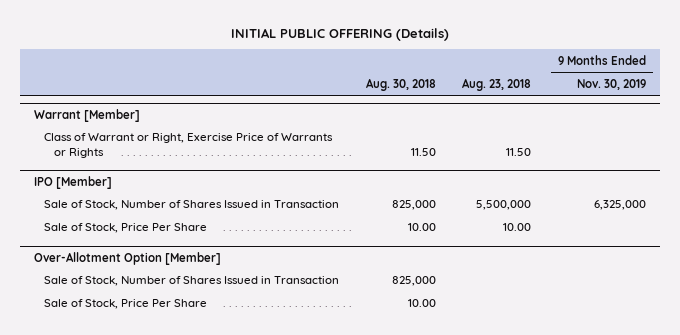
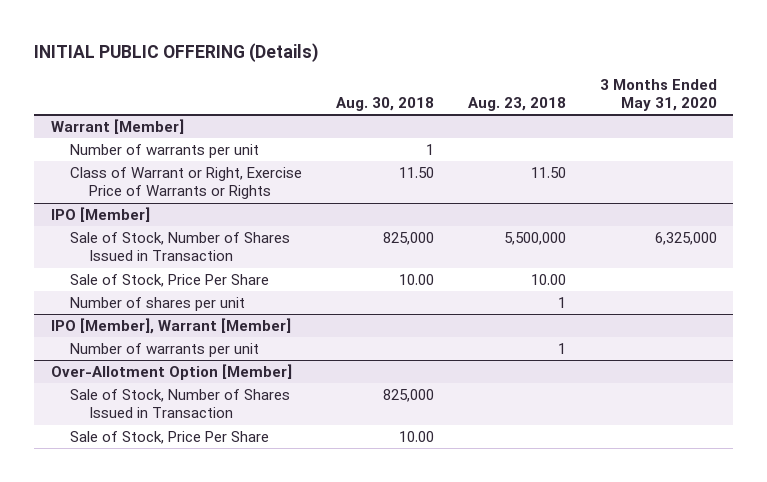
- | Aug. 30, 2018 | Aug. 23, 2018 | 9 Months Ended Nov. 30, 2019
+ | Aug. 30, 2018 | Aug. 23, 2018 | 3 Months Ended May 31, 2020
@ Warrant [Member]
+ Number of warrants per unit | 1 | |
@ IPO [Member]
+ Number of shares per unit | | 1 |
+ IPO [Member], Warrant [Member]
+ Number of warrants per unit | | 1 |

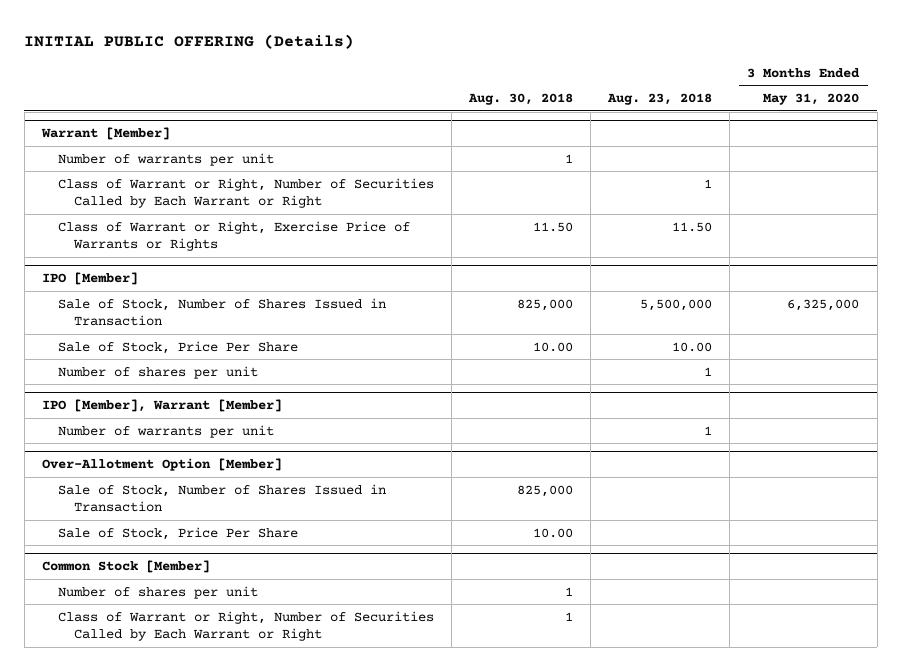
@ Warrant [Member]
+ Class of Warrant or Right, Number of Securities Called by Each Warrant or Right | | 1 |
+ Common Stock [Member]
+ Number of shares per unit | 1 | |
+ Class of Warrant or Right, Number of Securities Called by Each Warrant or Right | 1 | |

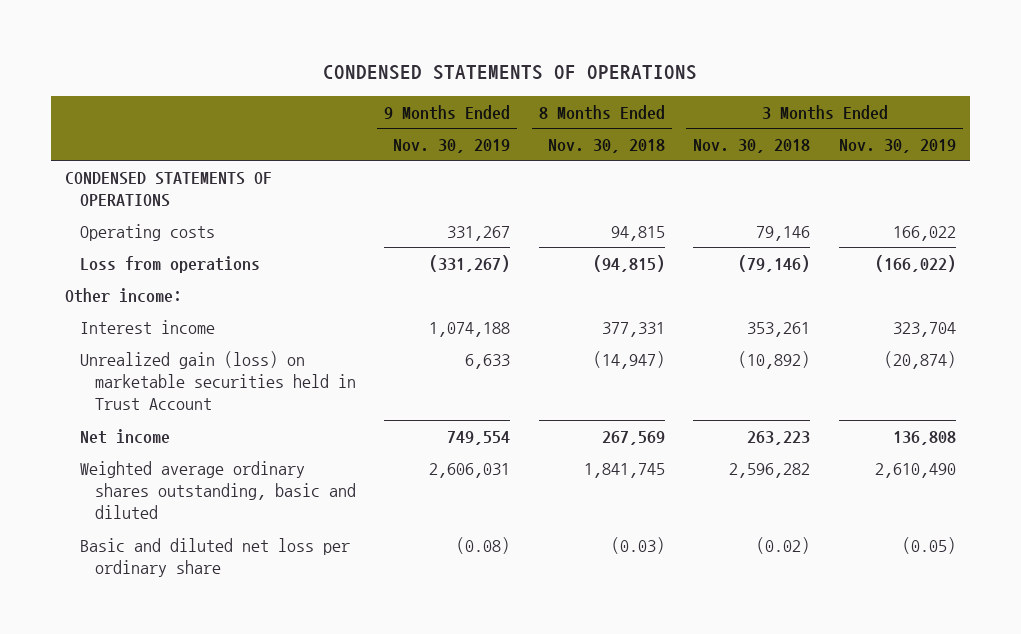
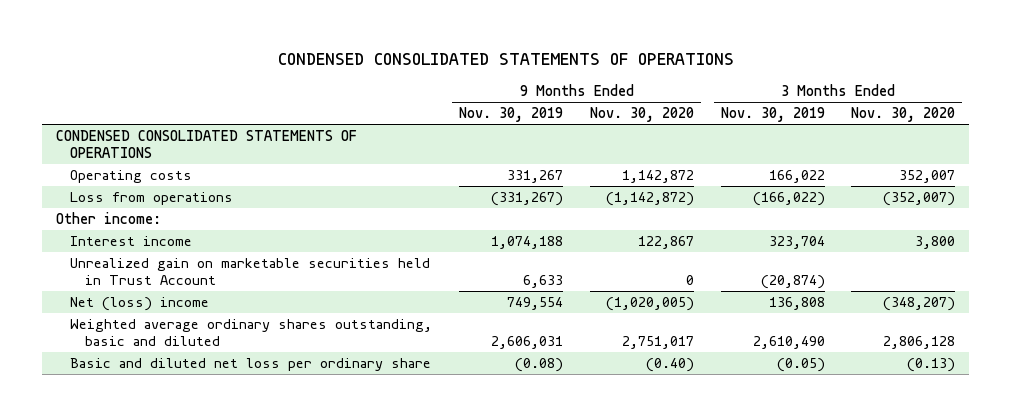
- CONDENSED STATEMENTS OF OPERATIONS
+ CONDENSED CONSOLIDATED STATEMENTS OF OPERATIONS
- | 9 Months Ended Nov. 30, 2019 | 8 Months Ended Nov. 30, 2018 | 3 Months Ended Nov. 30, 2018 | 3 Months Ended Nov. 30, 2019
+ | 9 Months Ended Nov. 30, 2019 | 9 Months Ended Nov. 30, 2020 | 3 Months Ended Nov. 30, 2019 | 3 Months Ended Nov. 30, 2020
- CONDENSED STATEMENTS OF OPERATIONS
+ CONDENSED CONSOLIDATED STATEMENTS OF OPERATIONS
- Unrealized gain (loss) on marketable securities held in Trust Account | 6,633 | (14,947) | (10,892) | (20,874)
- Net income | 749,554 | 267,569 | 263,223 | 136,808
+ Unrealized gain on marketable securities held in Trust Account | 6,633 | 0 | (20,874) |
+ Net (loss) income | 749,554 | (1,020,005) | 136,808 | (348,207)

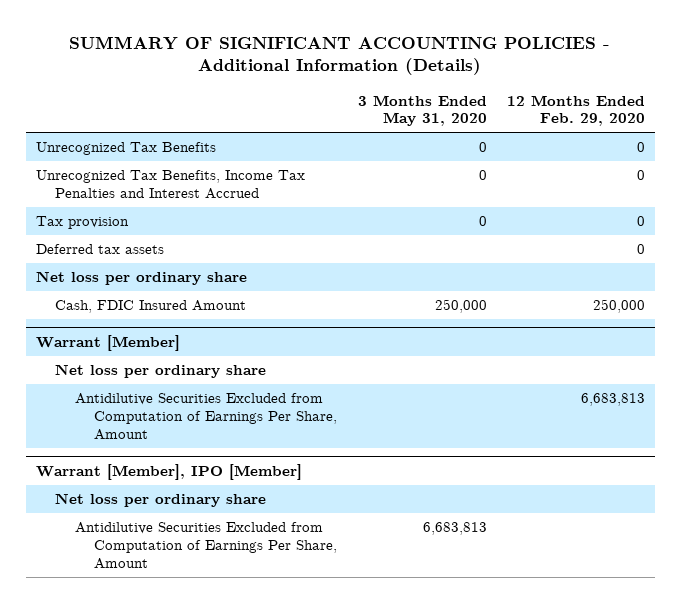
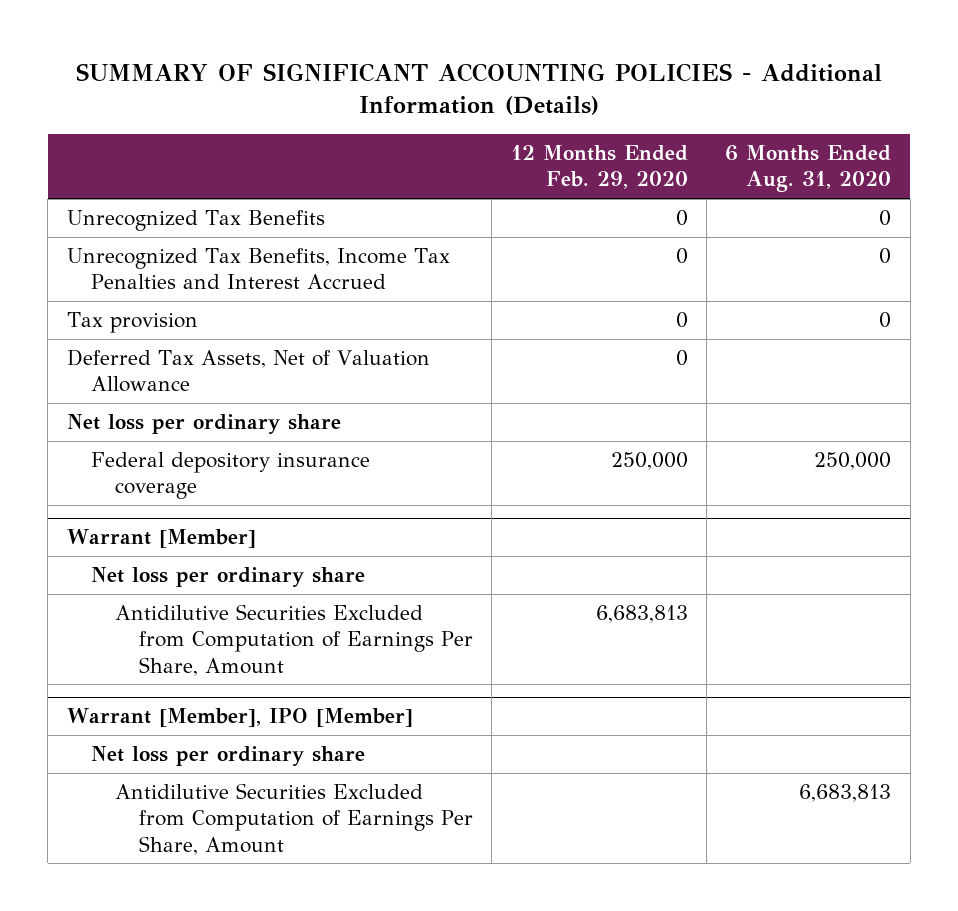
- | 3 Months Ended May 31, 2020 | 12 Months Ended Feb. 29, 2020
+ | 12 Months Ended Feb. 29, 2020 | 6 Months Ended Aug. 31, 2020
- Deferred tax assets | | 0
+ Deferred Tax Assets, Net of Valuation Allowance | 0 |
- Cash, FDIC Insured Amount | 250,000 | 250,000
+ Federal depository insurance coverage | 250,000 | 250,000

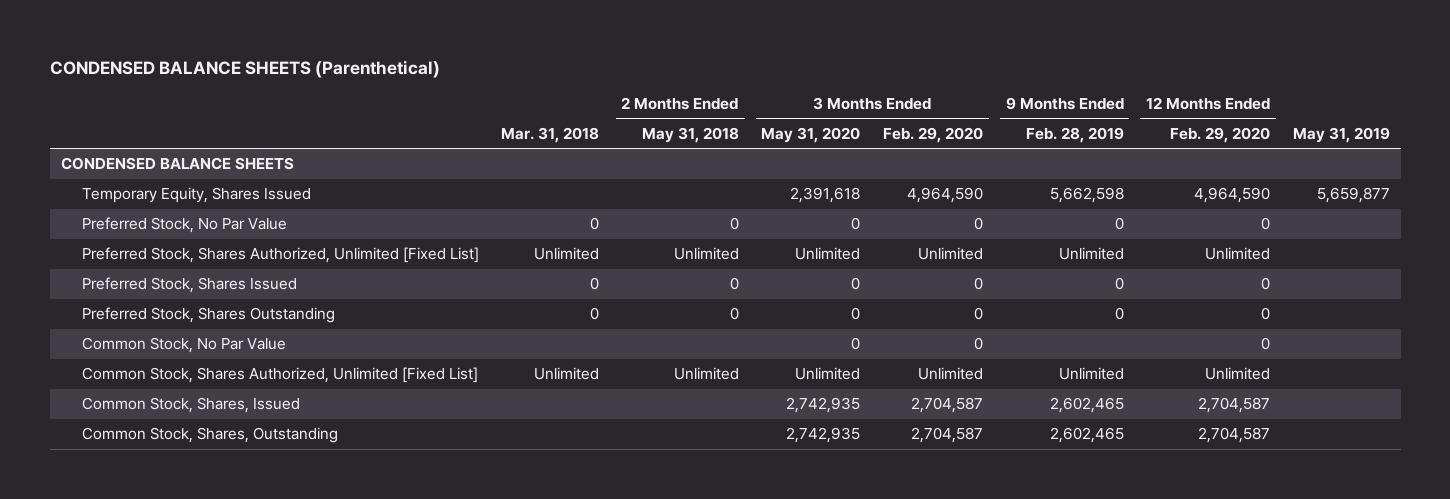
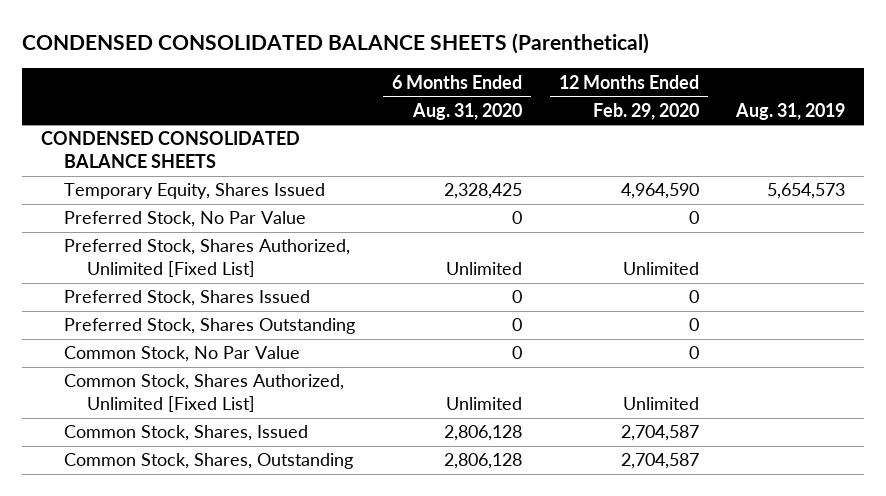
- CONDENSED BALANCE SHEETS (Parenthetical)
+ CONDENSED CONSOLIDATED BALANCE SHEETS (Parenthetical)
- | Mar. 31, 2018 | 2 Months Ended May 31, 2018 | 3 Months Ended May 31, 2020 | 3 Months Ended Feb. 29, 2020 | 9 Months Ended Feb. 28, 2019 | 12 Months Ended Feb. 29, 2020 | May 31, 2019
+ | 6 Months Ended Aug. 31, 2020 | 12 Months Ended Feb. 29, 2020 | Aug. 31, 2019
- CONDENSED BALANCE SHEETS
+ CONDENSED CONSOLIDATED BALANCE SHEETS

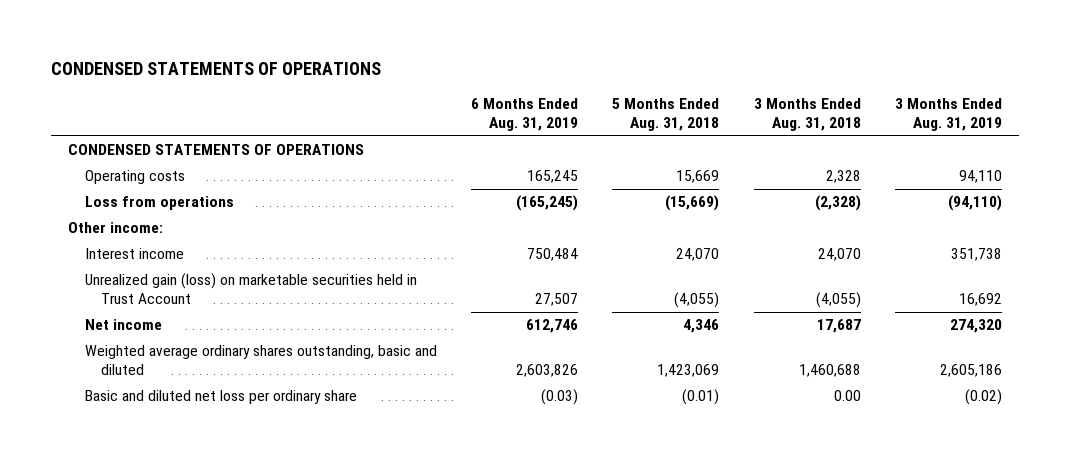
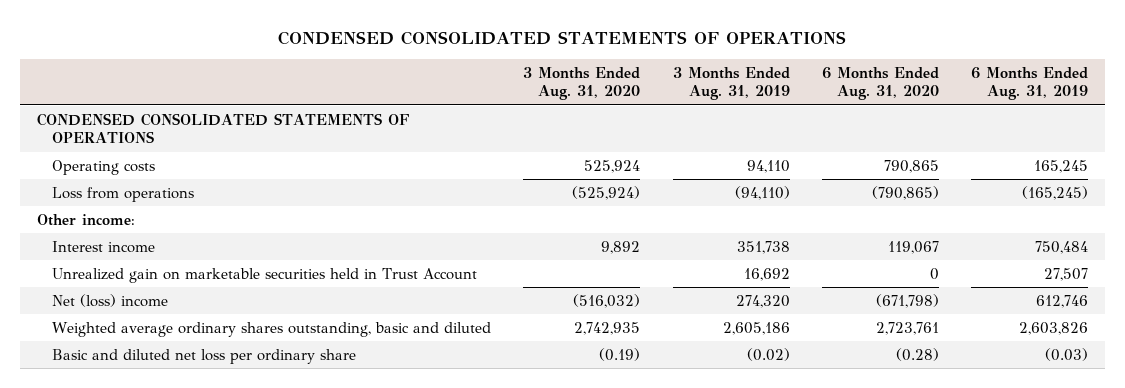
- CONDENSED STATEMENTS OF OPERATIONS
+ CONDENSED CONSOLIDATED STATEMENTS OF OPERATIONS
- | 6 Months Ended Aug. 31, 2019 | 5 Months Ended Aug. 31, 2018 | 3 Months Ended Aug. 31, 2018 | 3 Months Ended Aug. 31, 2019
+ | 3 Months Ended Aug. 31, 2020 | 3 Months Ended Aug. 31, 2019 | 6 Months Ended Aug. 31, 2020 | 6 Months Ended Aug. 31, 2019
- CONDENSED STATEMENTS OF OPERATIONS
+ CONDENSED CONSOLIDATED STATEMENTS OF OPERATIONS
- Unrealized gain (loss) on marketable securities held in Trust Account | 27,507 | (4,055) | (4,055) | 16,692
- Net income | 612,746 | 4,346 | 17,687 | 274,320
+ Unrealized gain on marketable securities held in Trust Account | | 16,692 | 0 | 27,507
+ Net (loss) income | (516,032) | 274,320 | (671,798) | 612,746

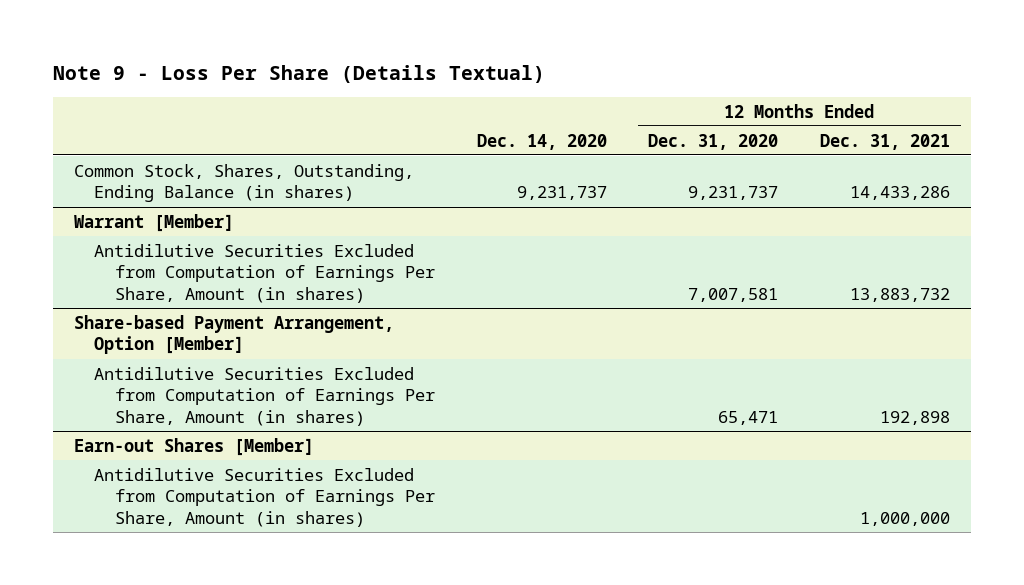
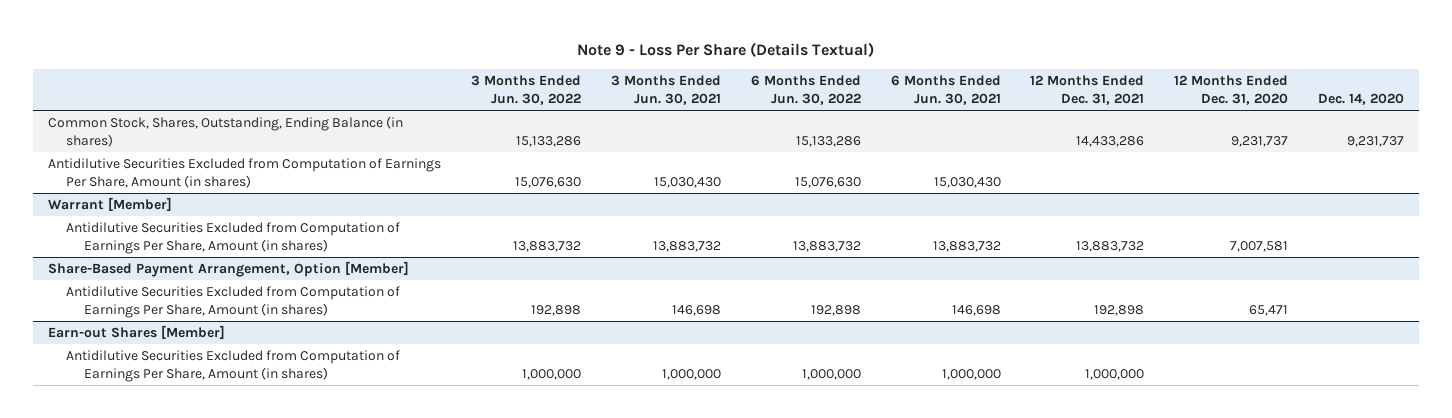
- | Dec. 14, 2020 | 12 Months Ended Dec. 31, 2020 | 12 Months Ended Dec. 31, 2021
+ | 3 Months Ended Jun. 30, 2022 | 3 Months Ended Jun. 30, 2021 | 6 Months Ended Jun. 30, 2022 | 6 Months Ended Jun. 30, 2021 | 12 Months Ended Dec. 31, 2021 | 12 Months Ended Dec. 31, 2020 | Dec. 14, 2020
+ Antidilutive Securities Excluded from Computation of Earnings Per Share, Amount (in shares) | 15,076,630 | 15,030,430 | 15,076,630 | 15,030,430 | | |
- Share-based Payment Arrangement, Option [Member]
+ Share-Based Payment Arrangement, Option [Member]

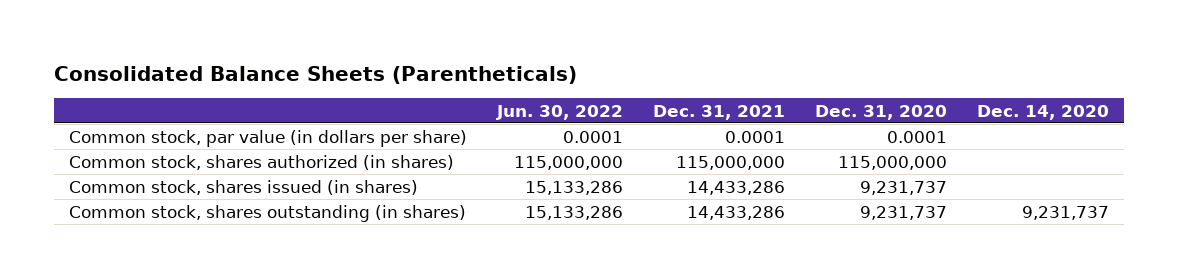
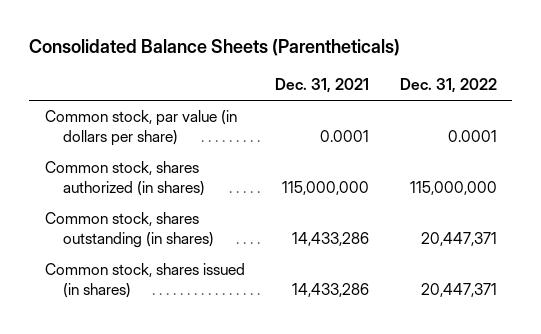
- | Jun. 30, 2022 | Dec. 31, 2021 | Dec. 31, 2020 | Dec. 14, 2020
+ | Dec. 31, 2021 | Dec. 31, 2022
moved down: Common stock, shares issued (in shares) | 14,433,286 | 20,447,371

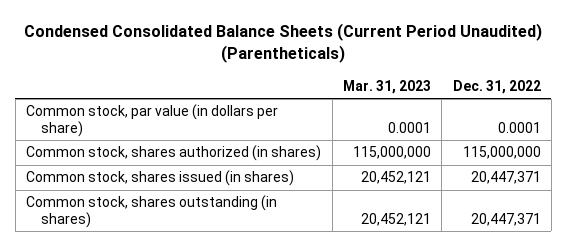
- Consolidated Balance Sheets (Parentheticals)
+ Condensed Consolidated Balance Sheets (Current Period Unaudited) (Parentheticals)
- | Dec. 31, 2021 | Dec. 31, 2022
+ | Mar. 31, 2023 | Dec. 31, 2022
moved down: Common stock, shares outstanding (in shares) | 20,452,121 | 20,447,371

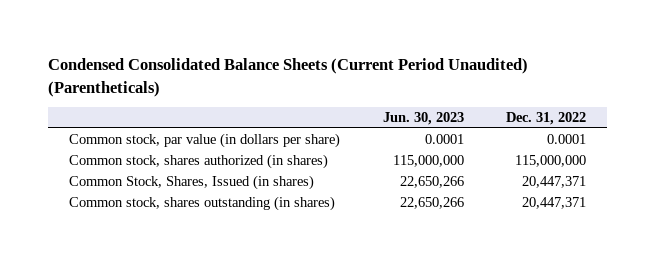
- | Mar. 31, 2023 | Dec. 31, 2022
+ | Jun. 30, 2023 | Dec. 31, 2022
- Common stock, shares issued (in shares) | 20,452,121 | 20,447,371
+ Common Stock, Shares, Issued (in shares) | 22,650,266 | 20,447,371

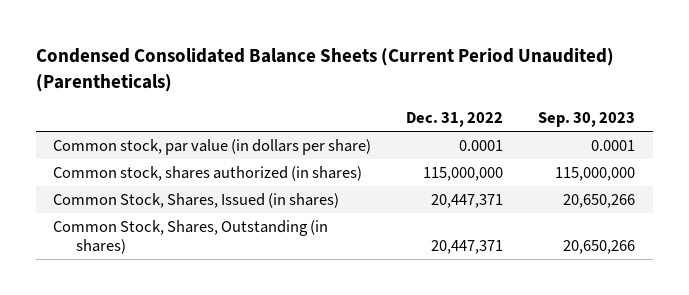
- | Jun. 30, 2023 | Dec. 31, 2022
+ | Dec. 31, 2022 | Sep. 30, 2023
- Common stock, shares outstanding (in shares) | 22,650,266 | 20,447,371
+ Common Stock, Shares, Outstanding (in shares) | 20,447,371 | 20,650,266

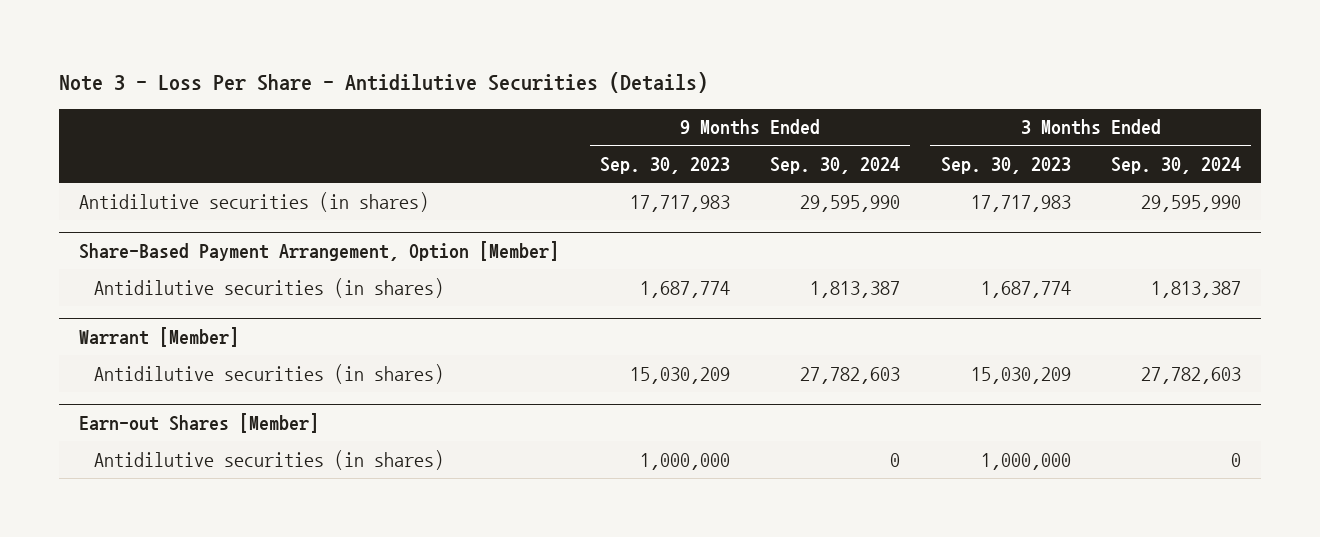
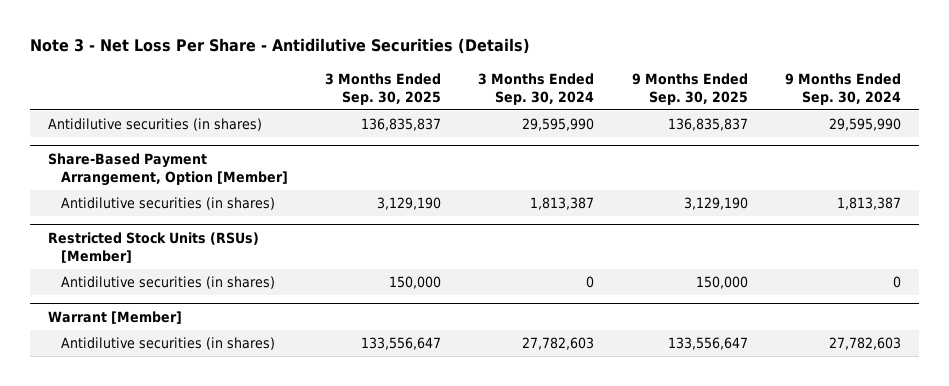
- Note 3 - Loss Per Share - Antidilutive Securities (Details)
+ Note 3 - Net Loss Per Share - Antidilutive Securities (Details)
- | 9 Months Ended Sep. 30, 2023 | 9 Months Ended Sep. 30, 2024 | 3 Months Ended Sep. 30, 2023 | 3 Months Ended Sep. 30, 2024
+ | 3 Months Ended Sep. 30, 2025 | 3 Months Ended Sep. 30, 2024 | 9 Months Ended Sep. 30, 2025 | 9 Months Ended Sep. 30, 2024
+ Restricted Stock Units (RSUs) [Member]
+ Antidilutive securities (in shares) | 150,000 | 0 | 150,000 | 0
- Earn-out Shares [Member]
- Antidilutive securities (in shares) | 1,000,000 | 0 | 1,000,000 | 0

